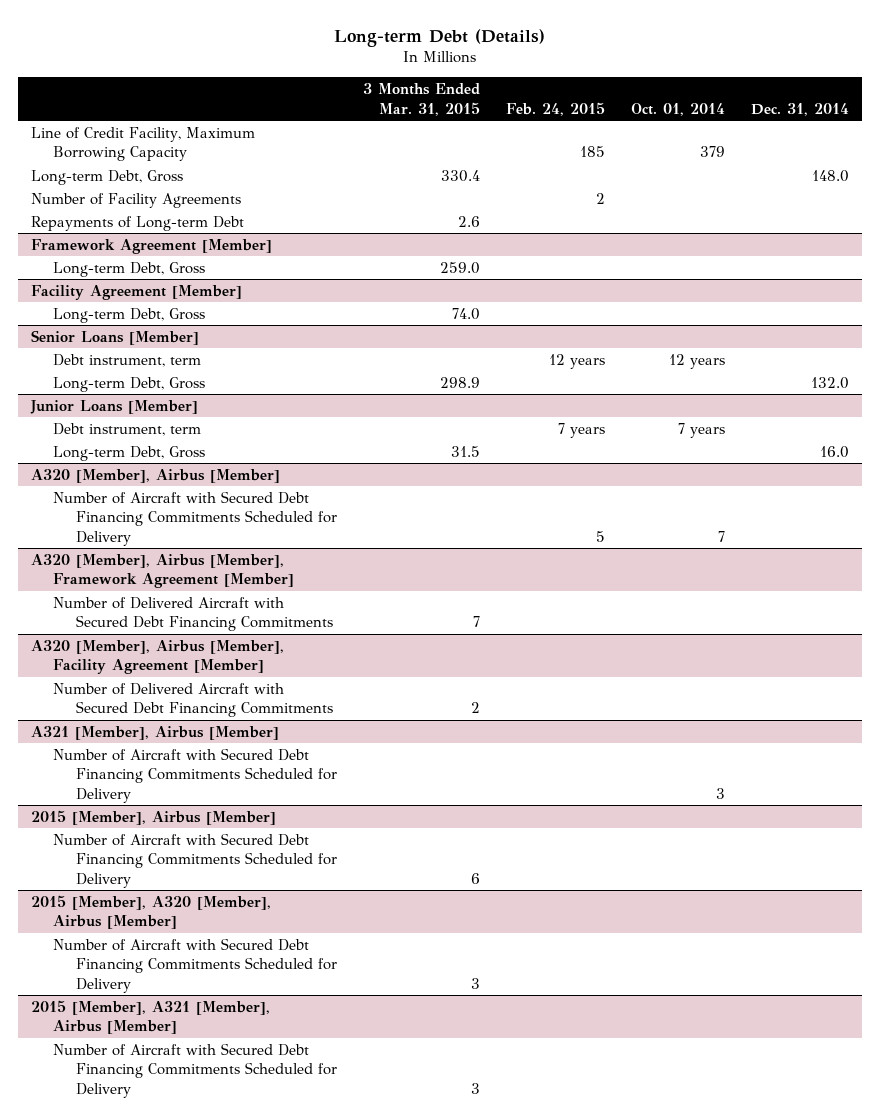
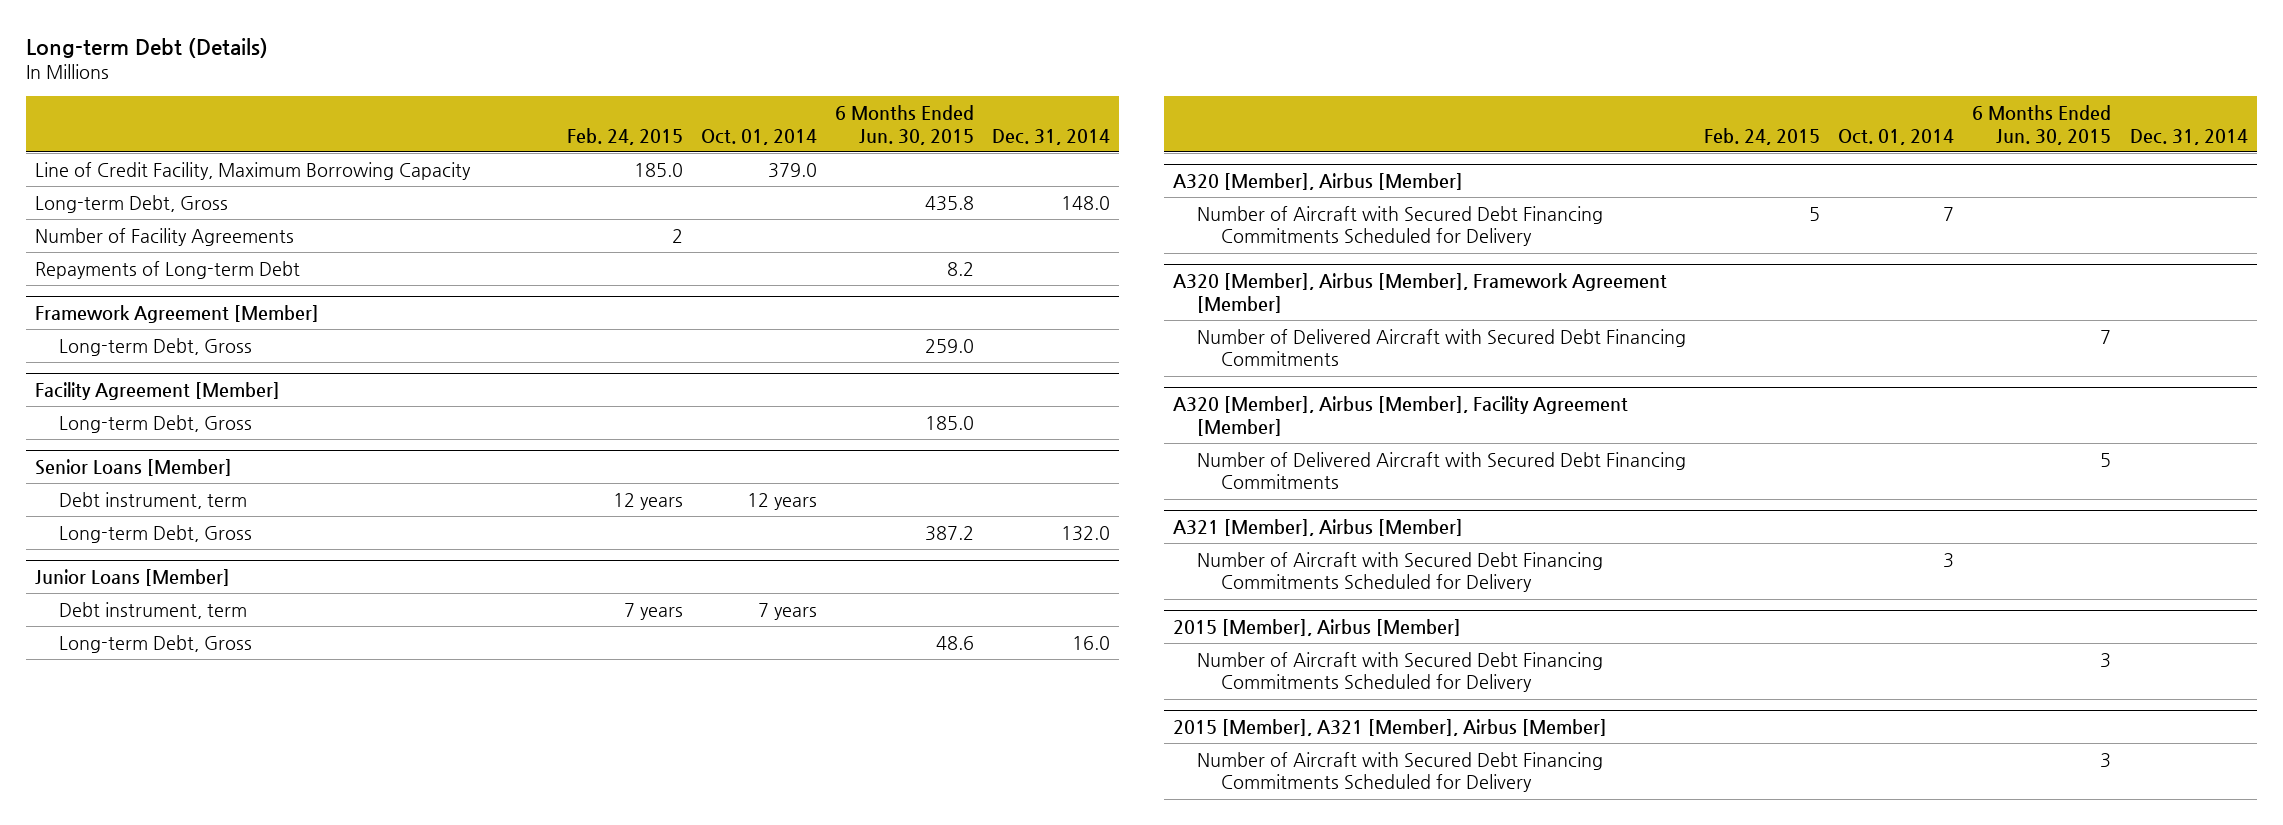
- | 3 Months Ended Mar. 31, 2015 | Feb. 24, 2015 | Oct. 01, 2014 | Dec. 31, 2014
+ | Feb. 24, 2015 | Oct. 01, 2014 | 6 Months Ended Jun. 30, 2015 | Dec. 31, 2014
- Line of Credit Facility, Maximum Borrowing Capacity | | 185 | 379 |
+ Line of Credit Facility, Maximum Borrowing Capacity | 185.0 | 379.0 | |
- 2015 [Member], A320 [Member], Airbus [Member]
- Number of Aircraft with Secured Debt Financing Commitments Scheduled for Delivery | 3 | | |

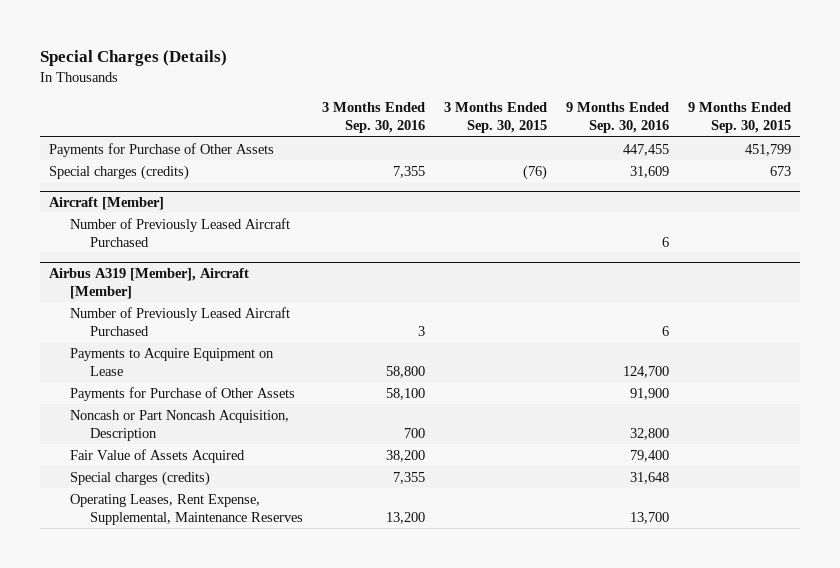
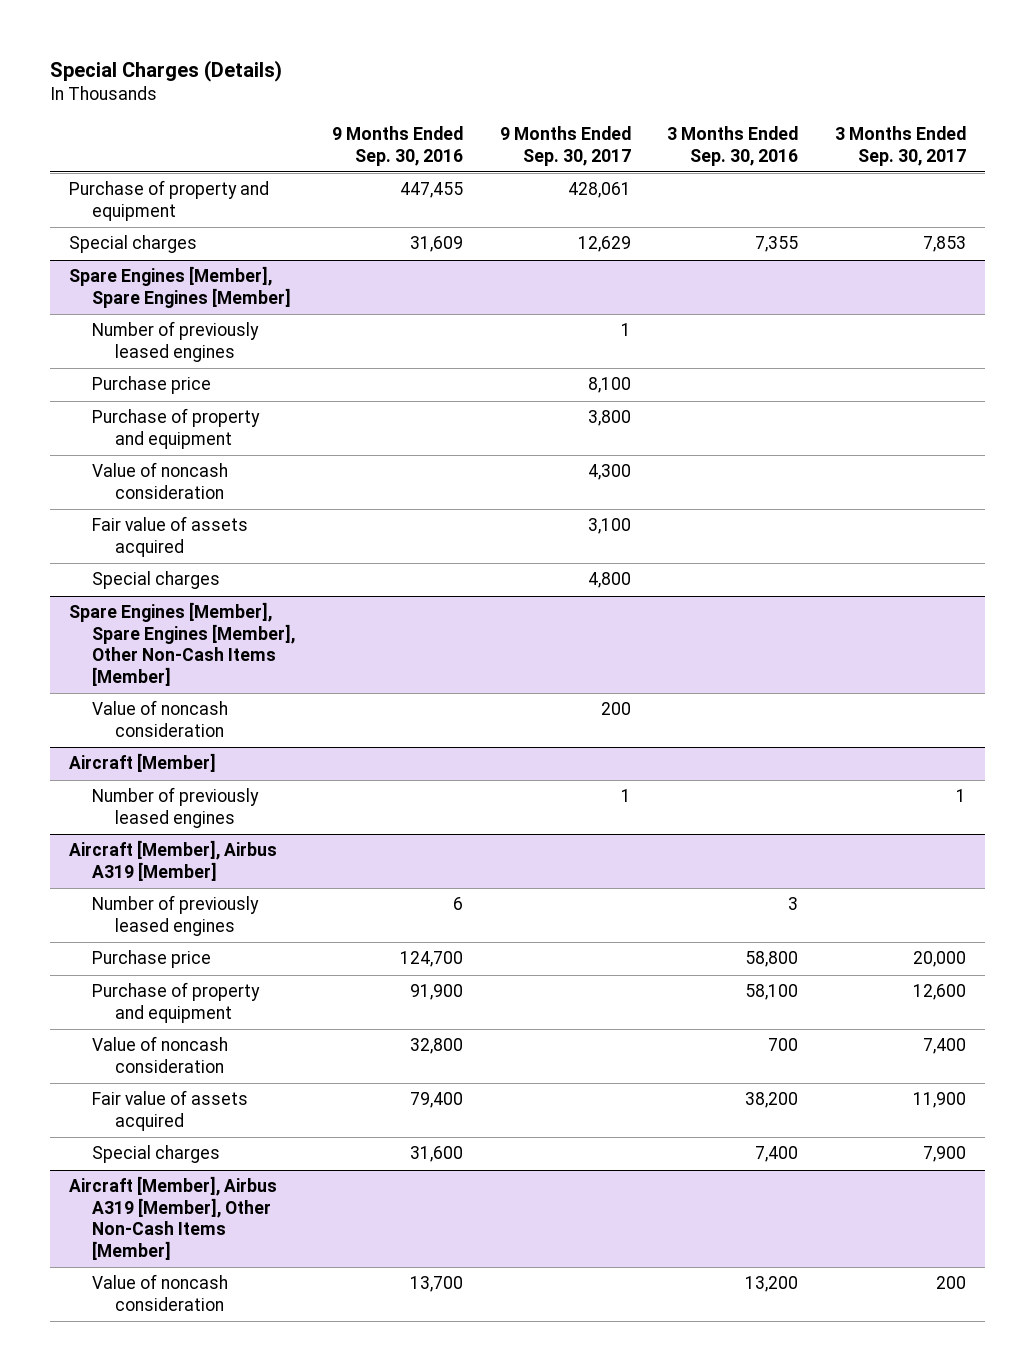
- | 3 Months Ended Sep. 30, 2016 | 3 Months Ended Sep. 30, 2015 | 9 Months Ended Sep. 30, 2016 | 9 Months Ended Sep. 30, 2015
+ | 9 Months Ended Sep. 30, 2016 | 9 Months Ended Sep. 30, 2017 | 3 Months Ended Sep. 30, 2016 | 3 Months Ended Sep. 30, 2017
- Payments for Purchase of Other Assets | | | 447,455 | 451,799
- Special charges (credits) | 7,355 | (76) | 31,609 | 673
+ Purchase of property and equipment | 447,455 | 428,061 | |
+ Special charges | 31,609 | 12,629 | 7,355 | 7,853
+ Spare Engines [Member], Spare Engines [Member]
+ Number of previously leased engines | | 1 | |
+ Purchase price | | 8,100 | |
+ Purchase of property and equipment | | 3,800 | |
+ Value of noncash consideration | | 4,300 | |
+ Fair value of assets acquired | | 3,100 | |
+ Special charges | | 4,800 | |
+ Spare Engines [Member], Spare Engines [Member], Other Non-Cash Items [Member]
+ Value of noncash consideration | | 200 | |
@ Aircraft [Member]
- Number of Previously Leased Aircraft Purchased | | | 6 |
- Airbus A319 [Member], Aircraft [Member]
- Number of Previously Leased Aircraft Purchased | 3 | | 6 |
- Payments to Acquire Equipment on Lease | 58,800 | | 124,700 |
- Payments for Purchase of Other Assets | 58,100 | | 91,900 |
- Noncash or Part Noncash Acquisition, Description | 700 | | 32,800 |
- Fair Value of Assets Acquired | 38,200 | | 79,400 |
- Special charges (credits) | 7,355 | | 31,648 |
- Operating Leases, Rent Expense, Supplemental, Maintenance Reserves | 13,200 | | 13,700 |
@ Aircraft [Member]
+ Number of previously leased engines | | 1 | | 1
+ Aircraft [Member], Airbus A319 [Member]
+ Number of previously leased engines | 6 | | 3 |
+ Purchase price | 124,700 | | 58,800 | 20,000
+ Purchase of property and equipment | 91,900 | | 58,100 | 12,600
+ Value of noncash consideration | 32,800 | | 700 | 7,400
+ Fair value of assets acquired | 79,400 | | 38,200 | 11,900
+ Special charges | 31,600 | | 7,400 | 7,900
+ Aircraft [Member], Airbus A319 [Member], Other Non-Cash Items [Member]
+ Value of noncash consideration | 13,700 | | 13,200 | 200

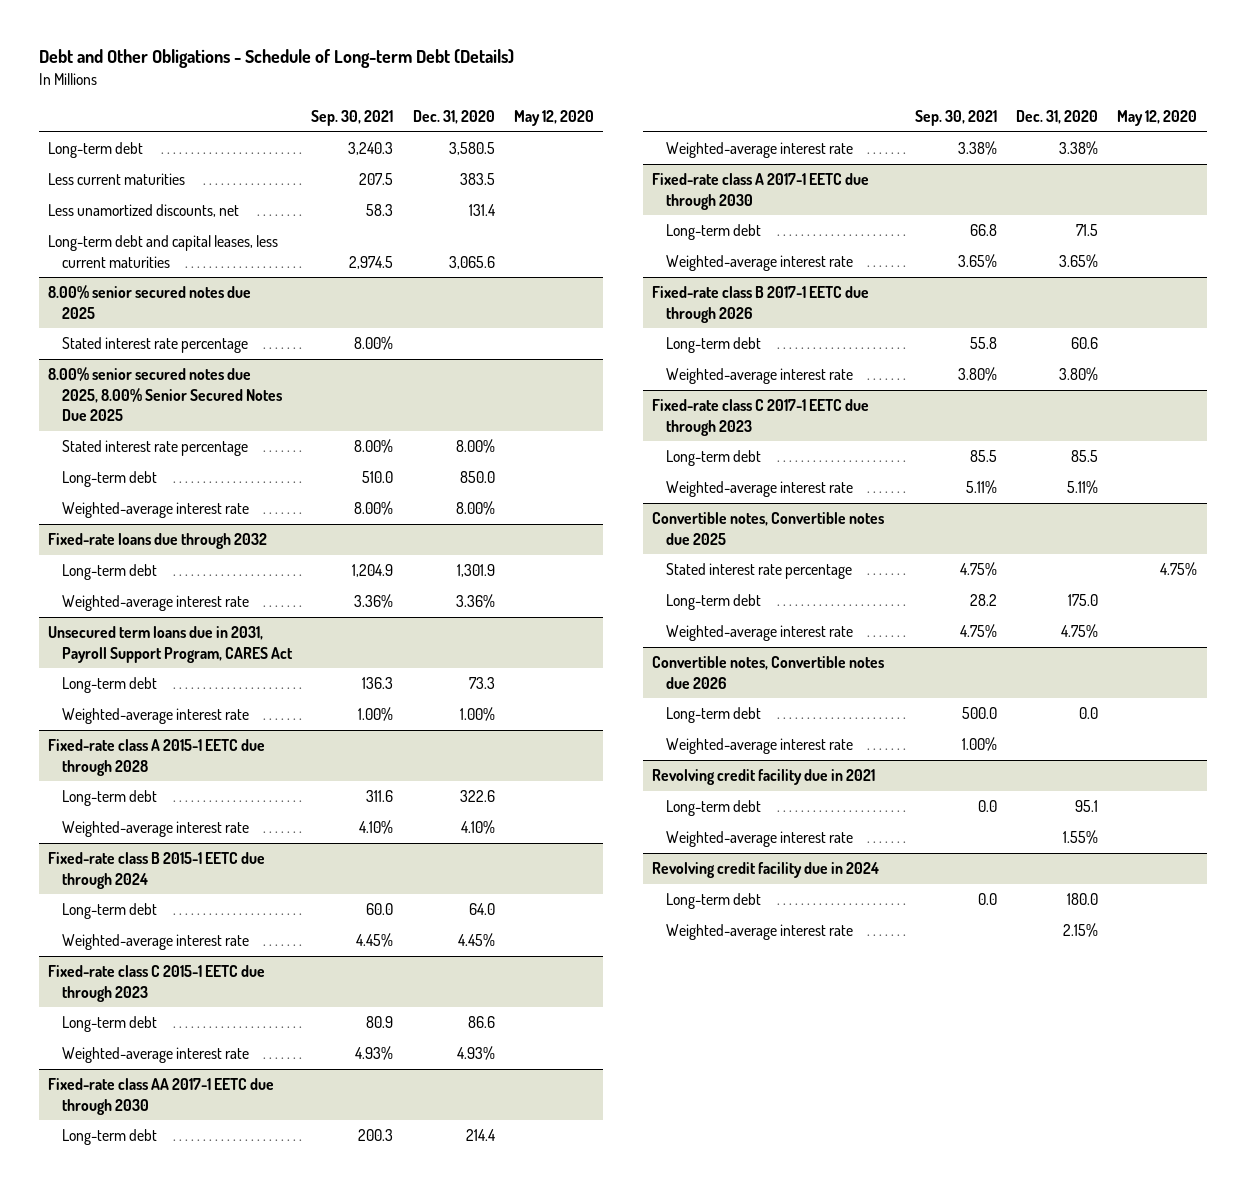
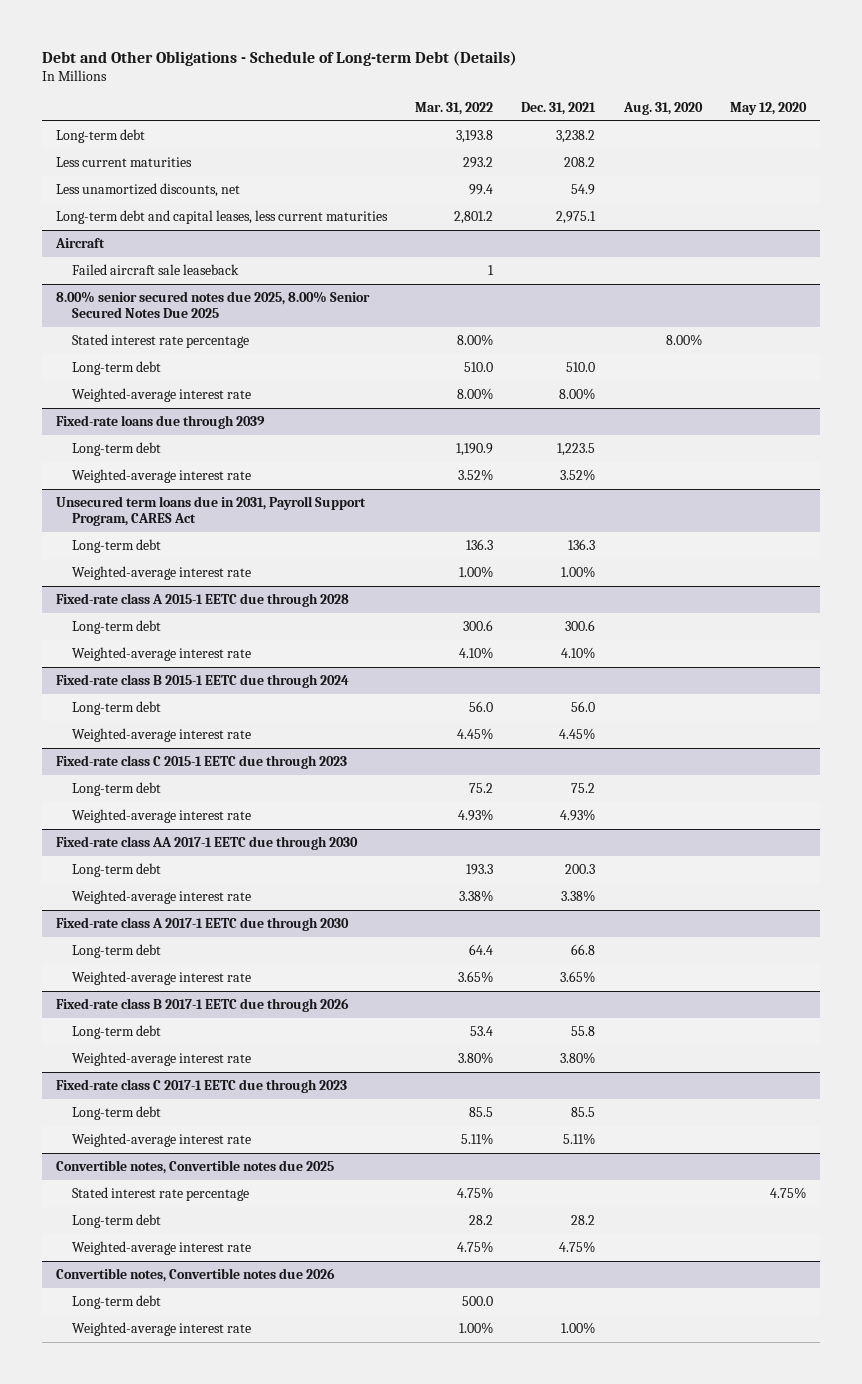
- | Sep. 30, 2021 | Dec. 31, 2020 | May 12, 2020
+ | Mar. 31, 2022 | Dec. 31, 2021 | Aug. 31, 2020 | May 12, 2020
- 8.00% senior secured notes due 2025
- Stated interest rate percentage | 8.00% | |
+ Aircraft
+ Failed aircraft sale leaseback | 1 | | |
- Fixed-rate loans due through 2032
+ Fixed-rate loans due through 2039
- Revolving credit facility due in 2021
- Long-term debt | 0.0 | 95.1 |
- Weighted-average interest rate | | 1.55% |
- Revolving credit facility due in 2024
- Long-term debt | 0.0 | 180.0 |
- Weighted-average interest rate | | 2.15% |

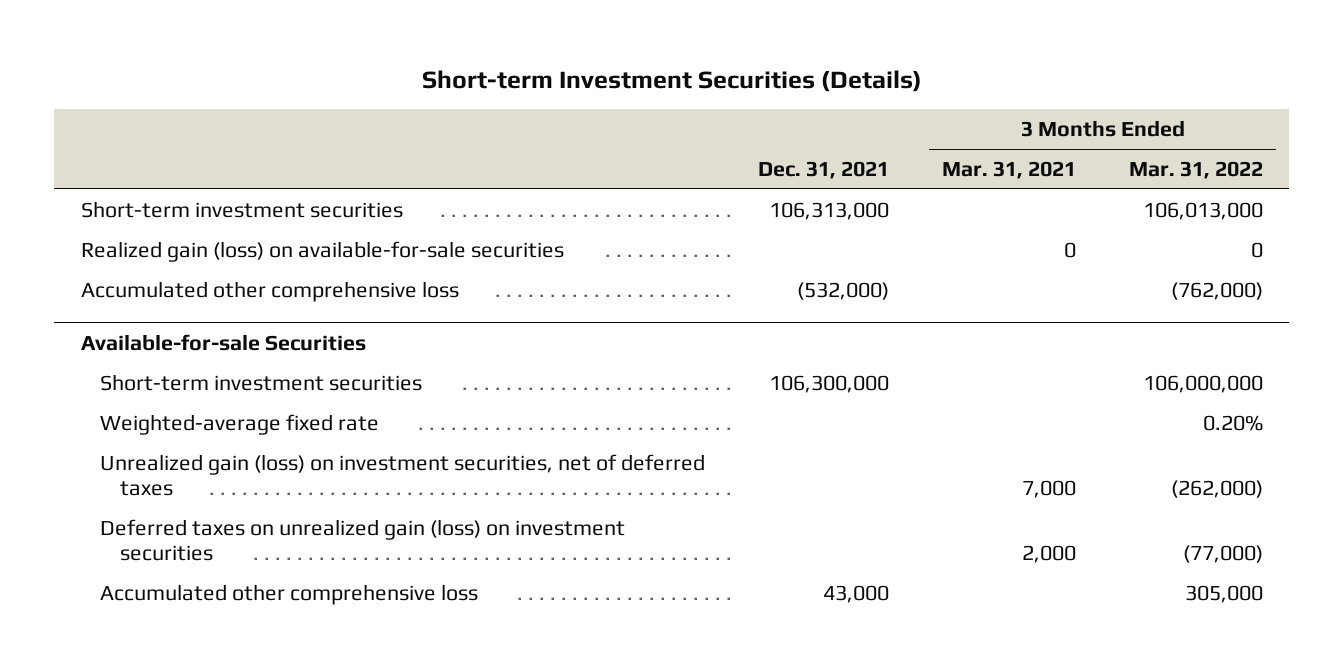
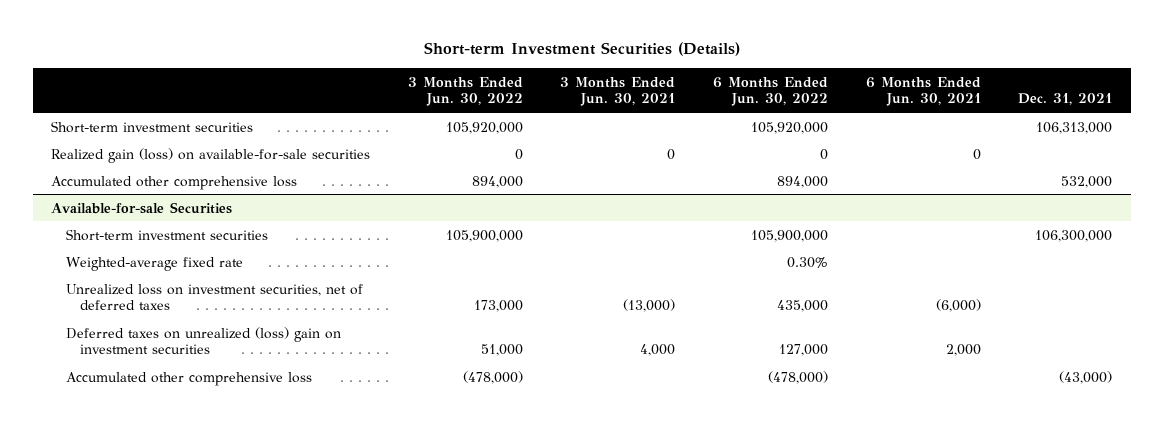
- | Dec. 31, 2021 | 3 Months Ended Mar. 31, 2021 | 3 Months Ended Mar. 31, 2022
+ | 3 Months Ended Jun. 30, 2022 | 3 Months Ended Jun. 30, 2021 | 6 Months Ended Jun. 30, 2022 | 6 Months Ended Jun. 30, 2021 | Dec. 31, 2021
- Accumulated other comprehensive loss | (532,000) | | (762,000)
+ Accumulated other comprehensive loss | 894,000 | | 894,000 | | 532,000
@ Available-for-sale Securities
- Unrealized gain (loss) on investment securities, net of deferred taxes | | 7,000 | (262,000)
- Deferred taxes on unrealized gain (loss) on investment securities | | 2,000 | (77,000)
- Accumulated other comprehensive loss | 43,000 | | 305,000
+ Unrealized loss on investment securities, net of deferred taxes | 173,000 | (13,000) | 435,000 | (6,000) |
+ Deferred taxes on unrealized (loss) gain on investment securities | 51,000 | 4,000 | 127,000 | 2,000 |
+ Accumulated other comprehensive loss | (478,000) | | (478,000) | | (43,000)

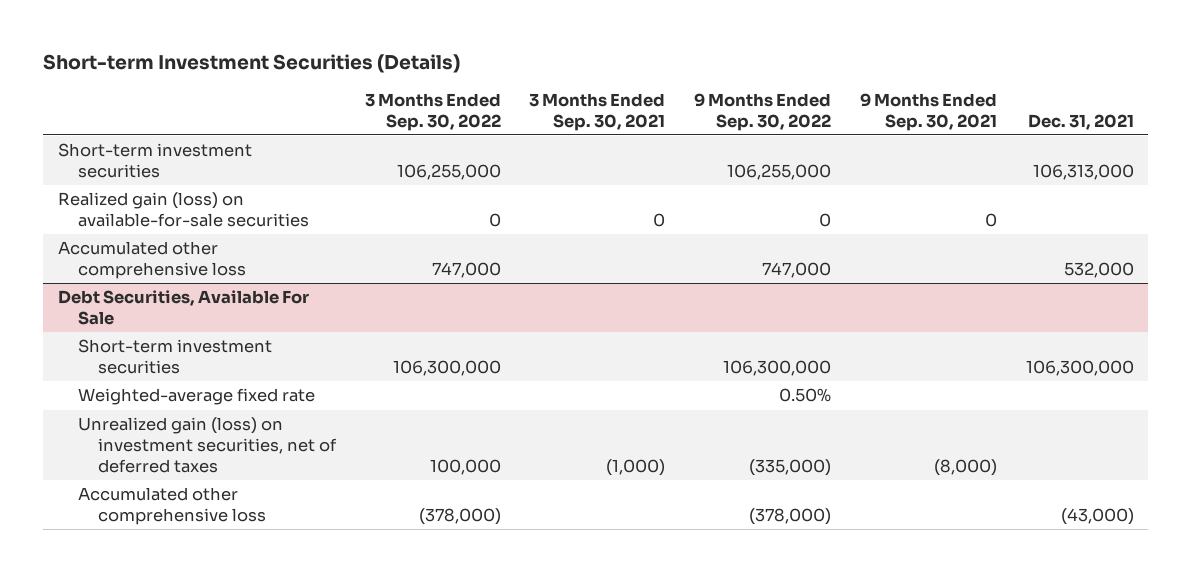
- | 3 Months Ended Jun. 30, 2022 | 3 Months Ended Jun. 30, 2021 | 6 Months Ended Jun. 30, 2022 | 6 Months Ended Jun. 30, 2021 | Dec. 31, 2021
+ | 3 Months Ended Sep. 30, 2022 | 3 Months Ended Sep. 30, 2021 | 9 Months Ended Sep. 30, 2022 | 9 Months Ended Sep. 30, 2021 | Dec. 31, 2021
- Available-for-sale Securities
+ Debt Securities, Available For Sale
- Unrealized loss on investment securities, net of deferred taxes | 173,000 | (13,000) | 435,000 | (6,000) |
- Deferred taxes on unrealized (loss) gain on investment securities | 51,000 | 4,000 | 127,000 | 2,000 |
+ Unrealized gain (loss) on investment securities, net of deferred taxes | 100,000 | (1,000) | (335,000) | (8,000) |

